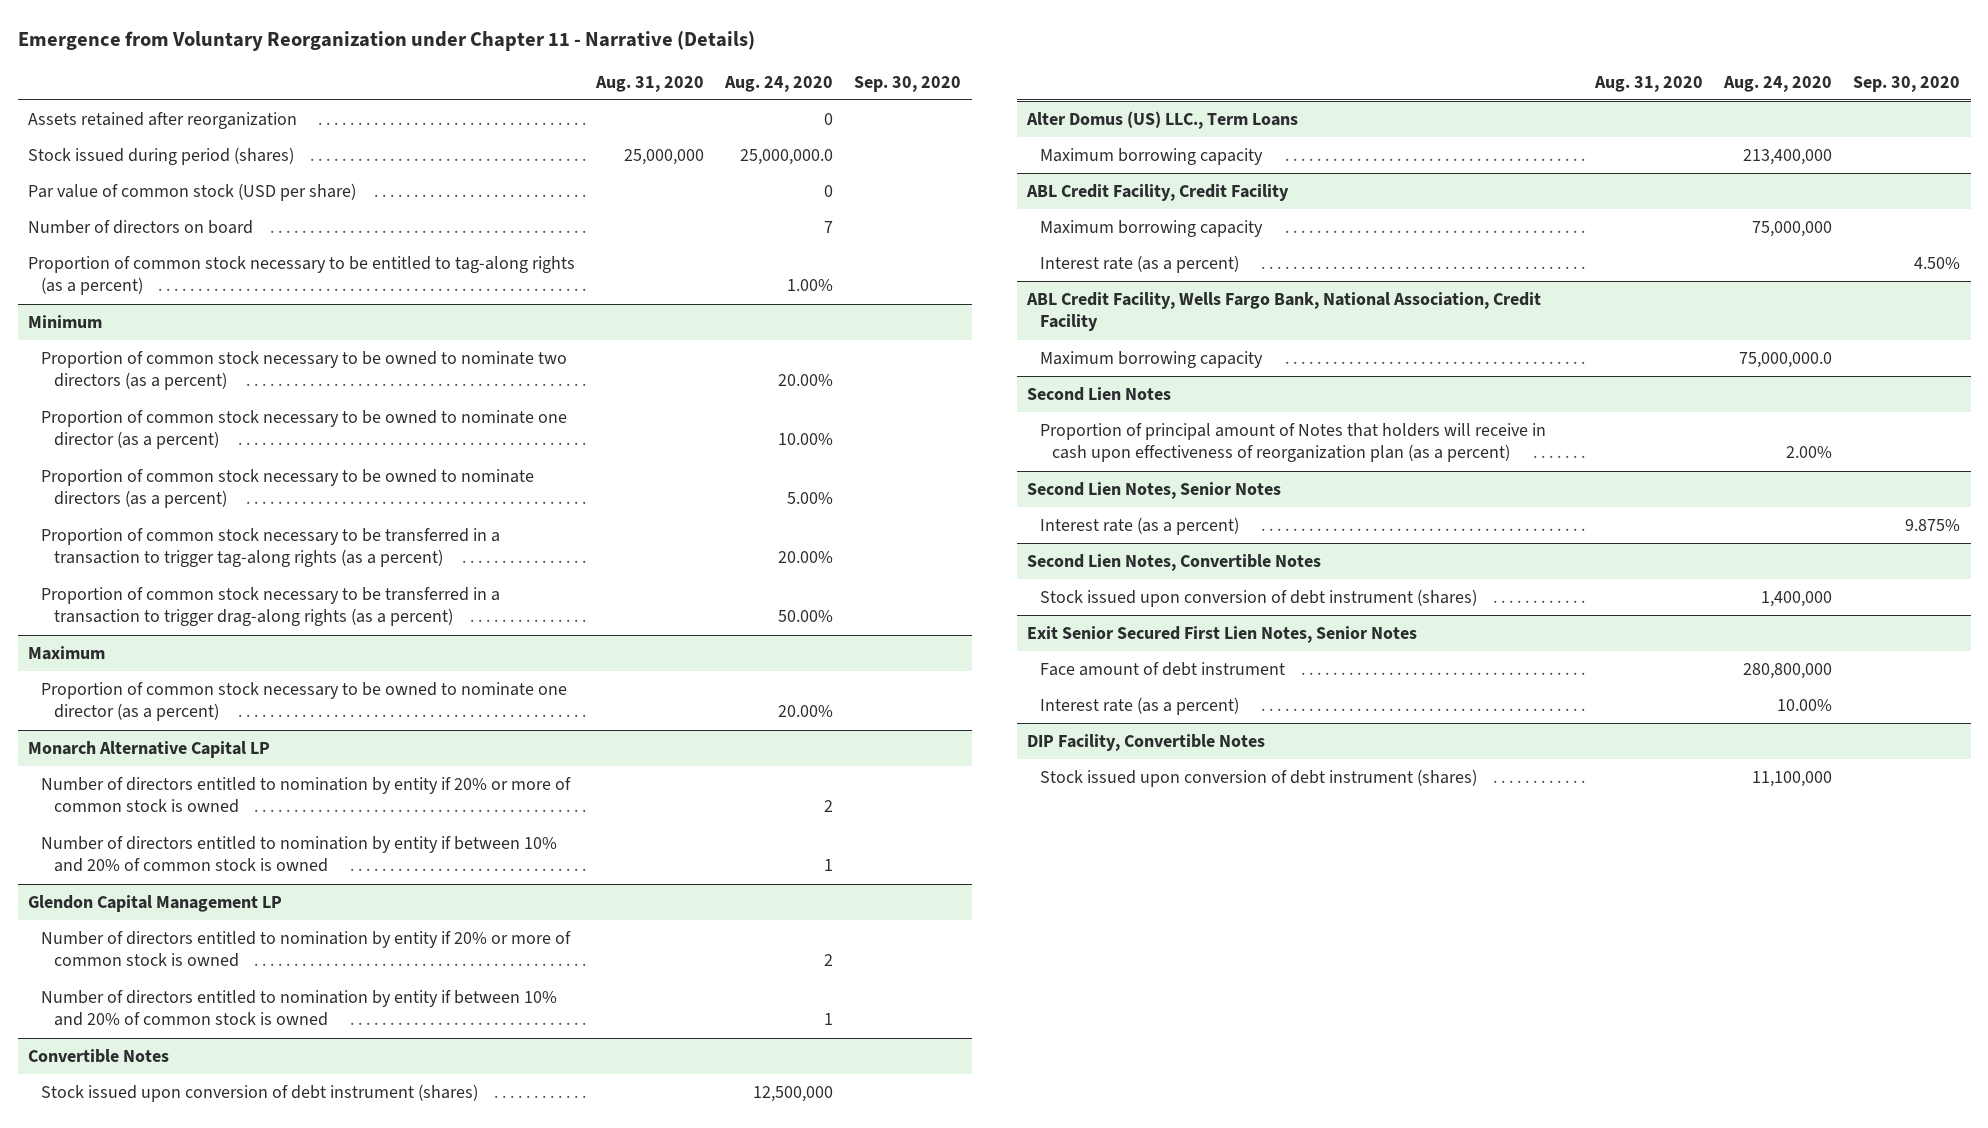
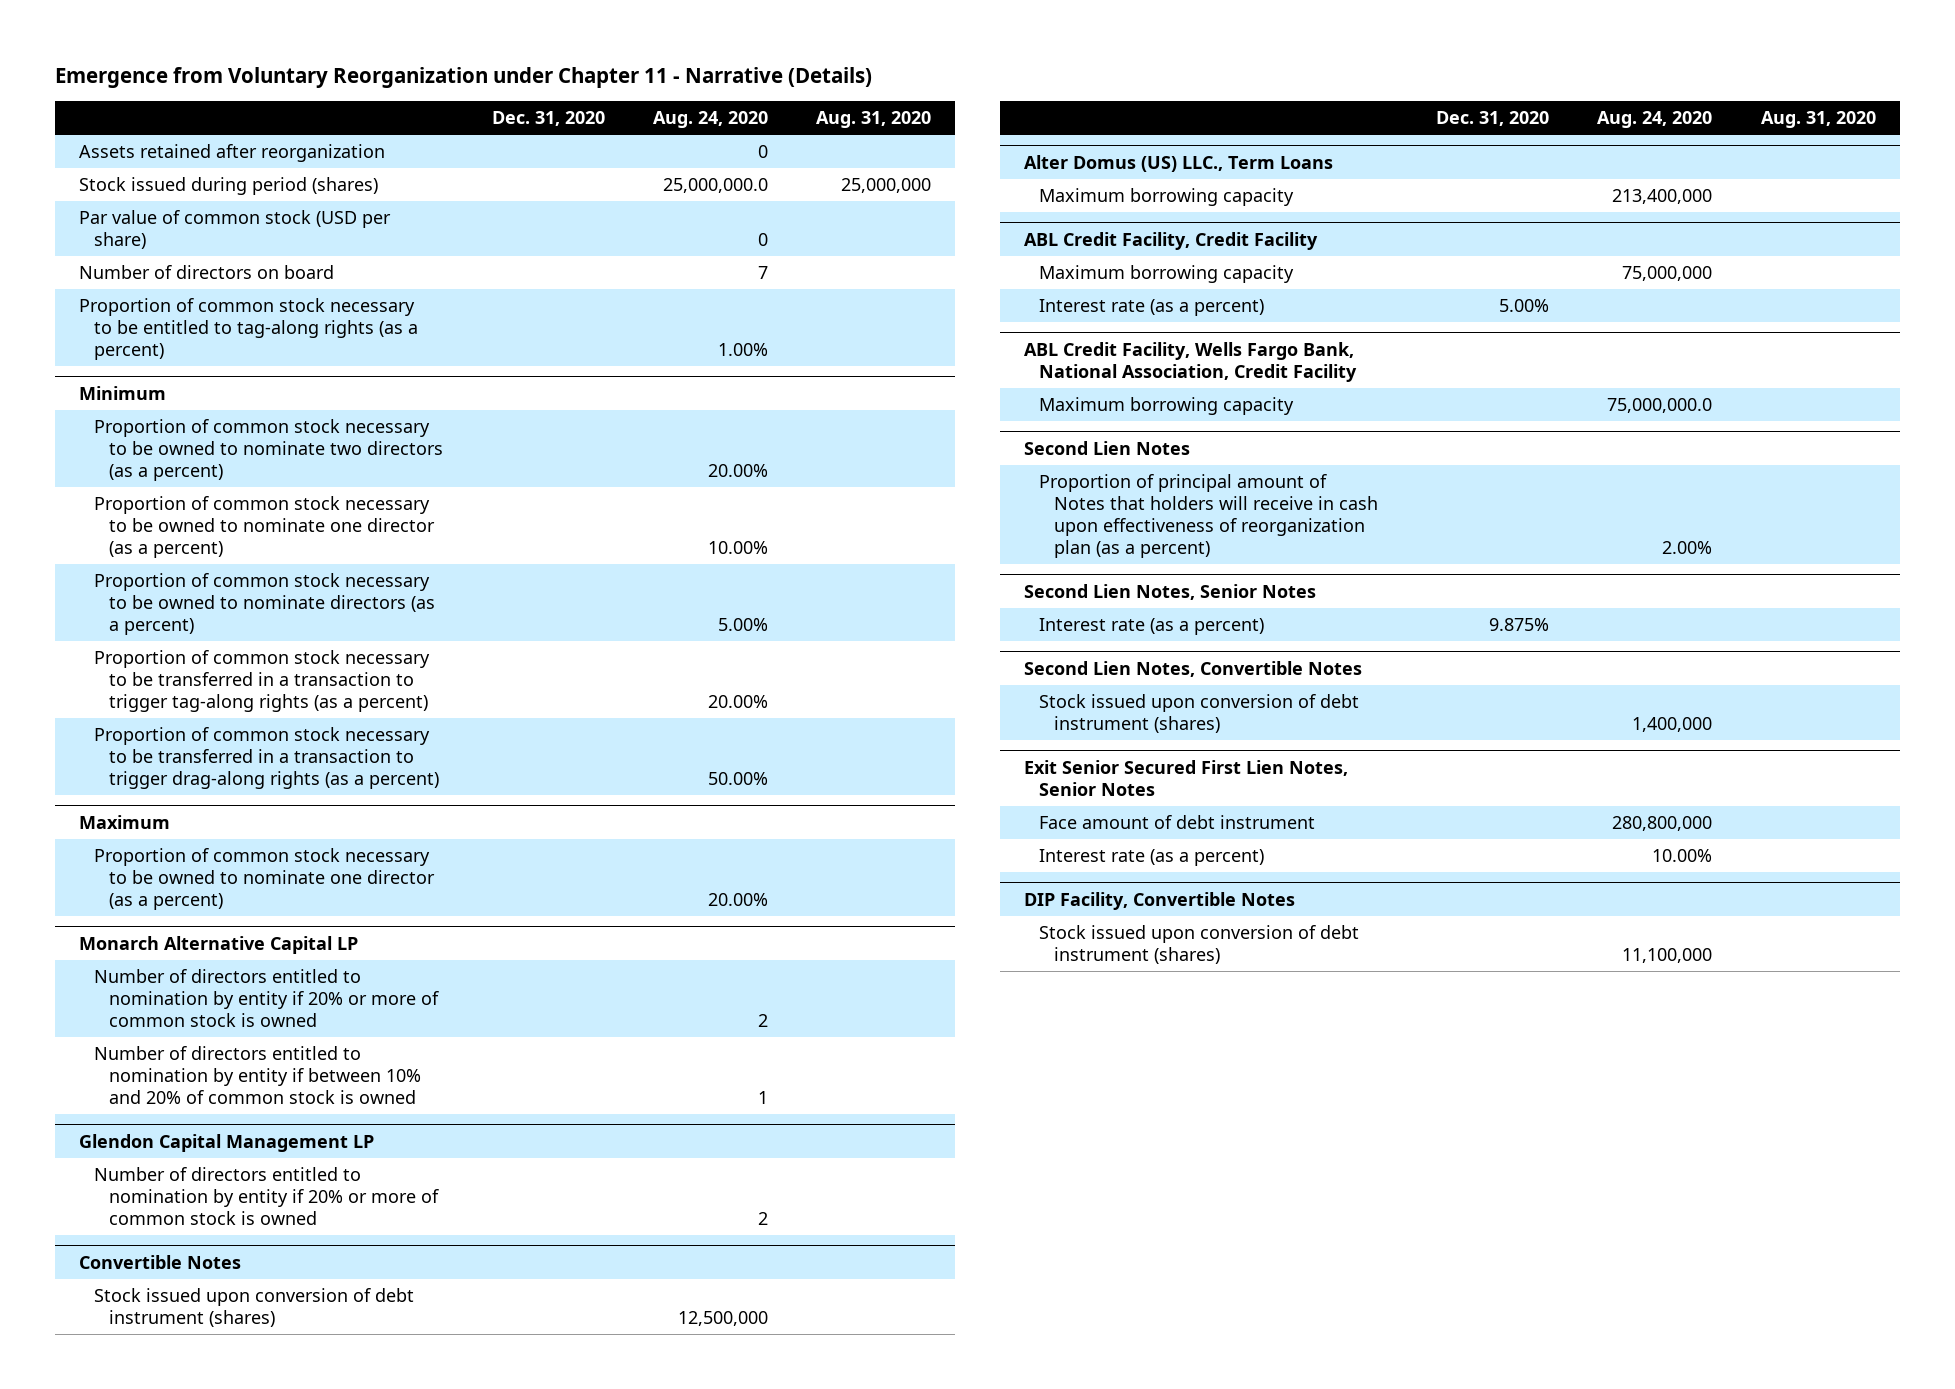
- | Aug. 31, 2020 | Aug. 24, 2020 | Sep. 30, 2020
+ | Dec. 31, 2020 | Aug. 24, 2020 | Aug. 31, 2020
@ Glendon Capital Management LP
- Number of directors entitled to nomination by entity if between 10% and 20% of common stock is owned | | 1 |

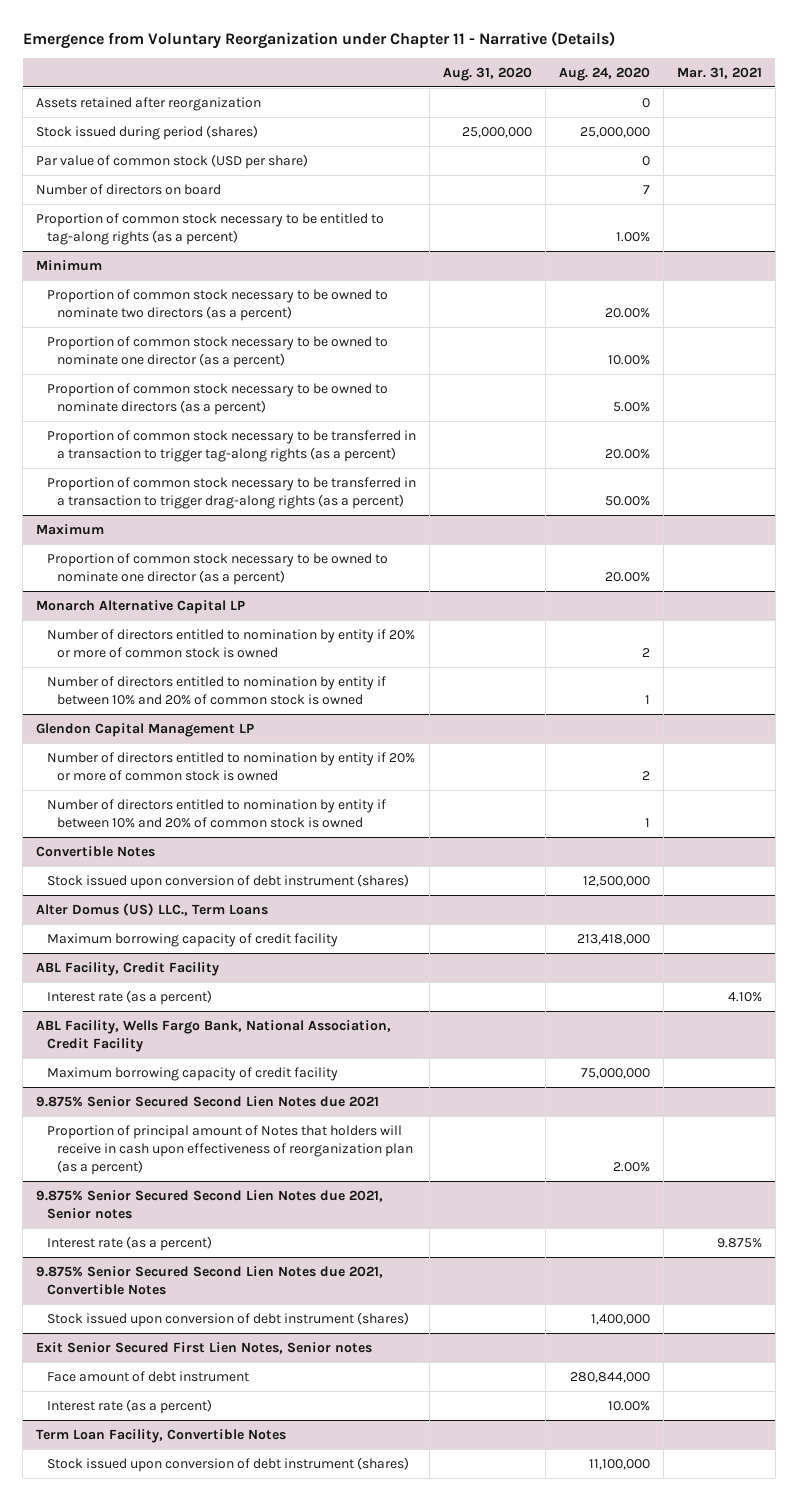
- | Dec. 31, 2020 | Aug. 24, 2020 | Aug. 31, 2020
+ | Aug. 31, 2020 | Aug. 24, 2020 | Mar. 31, 2021
- Stock issued during period (shares) | | 25,000,000.0 | 25,000,000
+ Stock issued during period (shares) | 25,000,000 | 25,000,000 |
@ Glendon Capital Management LP
+ Number of directors entitled to nomination by entity if between 10% and 20% of common stock is owned | | 1 |
@ Alter Domus (US) LLC., Term Loans
- Maximum borrowing capacity | | 213,400,000 |
- ABL Credit Facility, Credit Facility
- Maximum borrowing capacity | | 75,000,000 |
@ Alter Domus (US) LLC., Term Loans
+ Maximum borrowing capacity of credit facility | | 213,418,000 |
+ ABL Facility, Credit Facility
- ABL Credit Facility, Wells Fargo Bank, National Association, Credit Facility
- Maximum borrowing capacity | | 75,000,000.0 |
- Second Lien Notes
+ ABL Facility, Wells Fargo Bank, National Association, Credit Facility
+ Maximum borrowing capacity of credit facility | | 75,000,000 |
+ 9.875% Senior Secured Second Lien Notes due 2021
- Second Lien Notes, Senior Notes
+ 9.875% Senior Secured Second Lien Notes due 2021, Senior notes
- Second Lien Notes, Convertible Notes
+ 9.875% Senior Secured Second Lien Notes due 2021, Convertible Notes
- Exit Senior Secured First Lien Notes, Senior Notes
- Face amount of debt instrument | | 280,800,000 |
+ Exit Senior Secured First Lien Notes, Senior notes
+ Face amount of debt instrument | | 280,844,000 |
- DIP Facility, Convertible Notes
+ Term Loan Facility, Convertible Notes

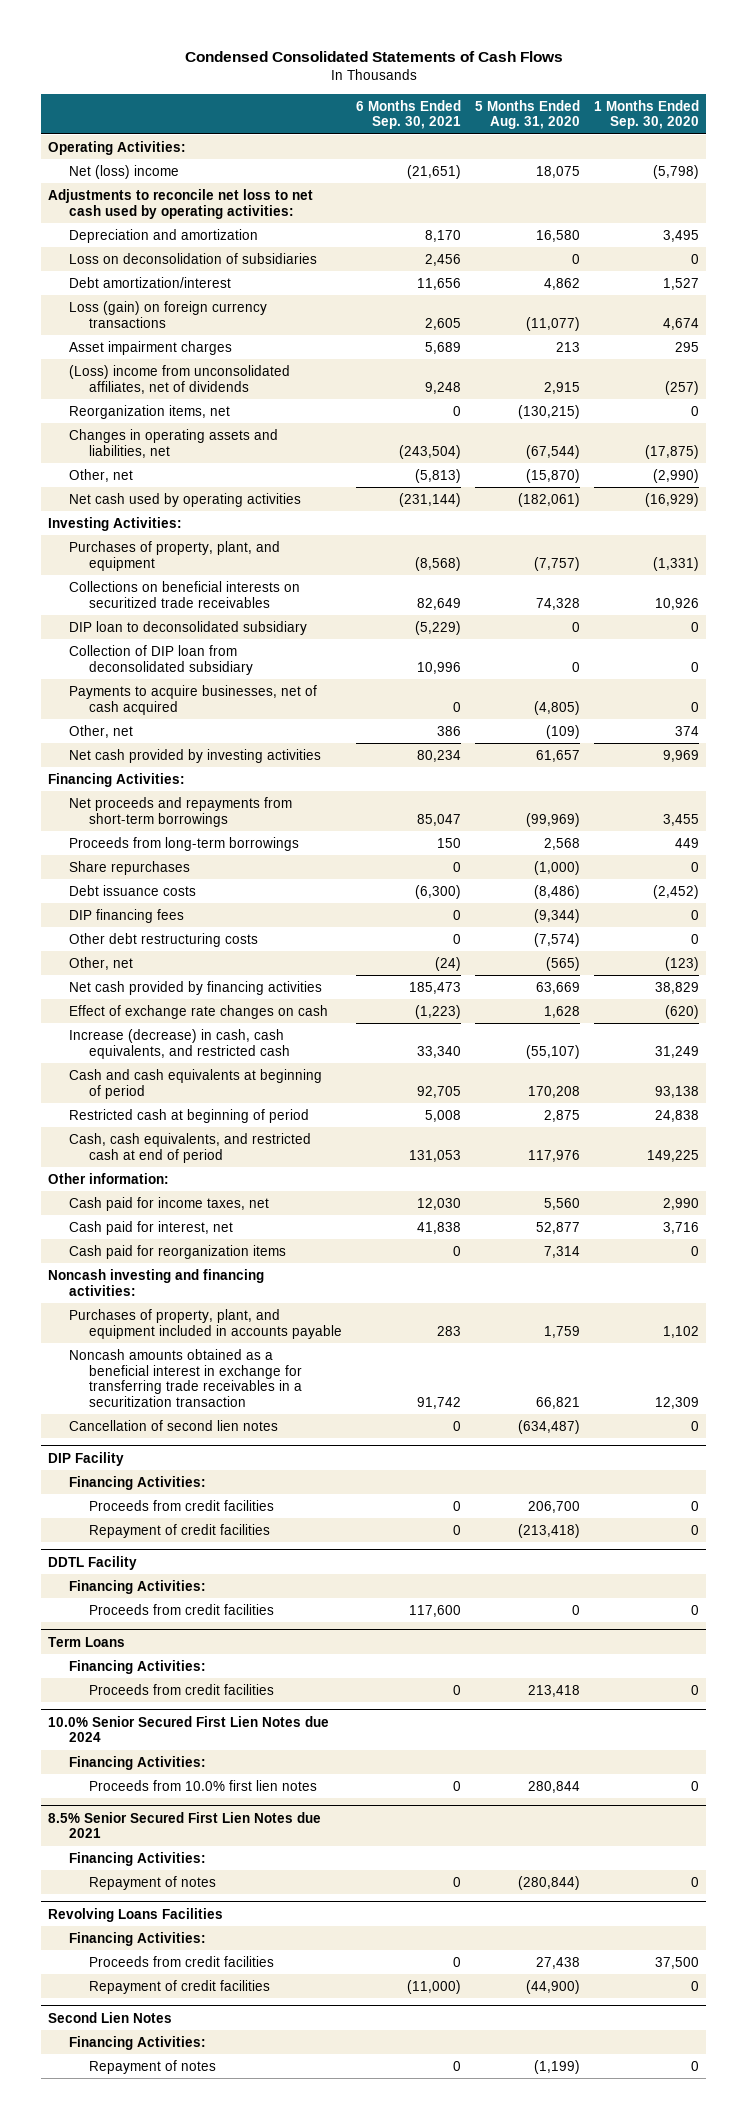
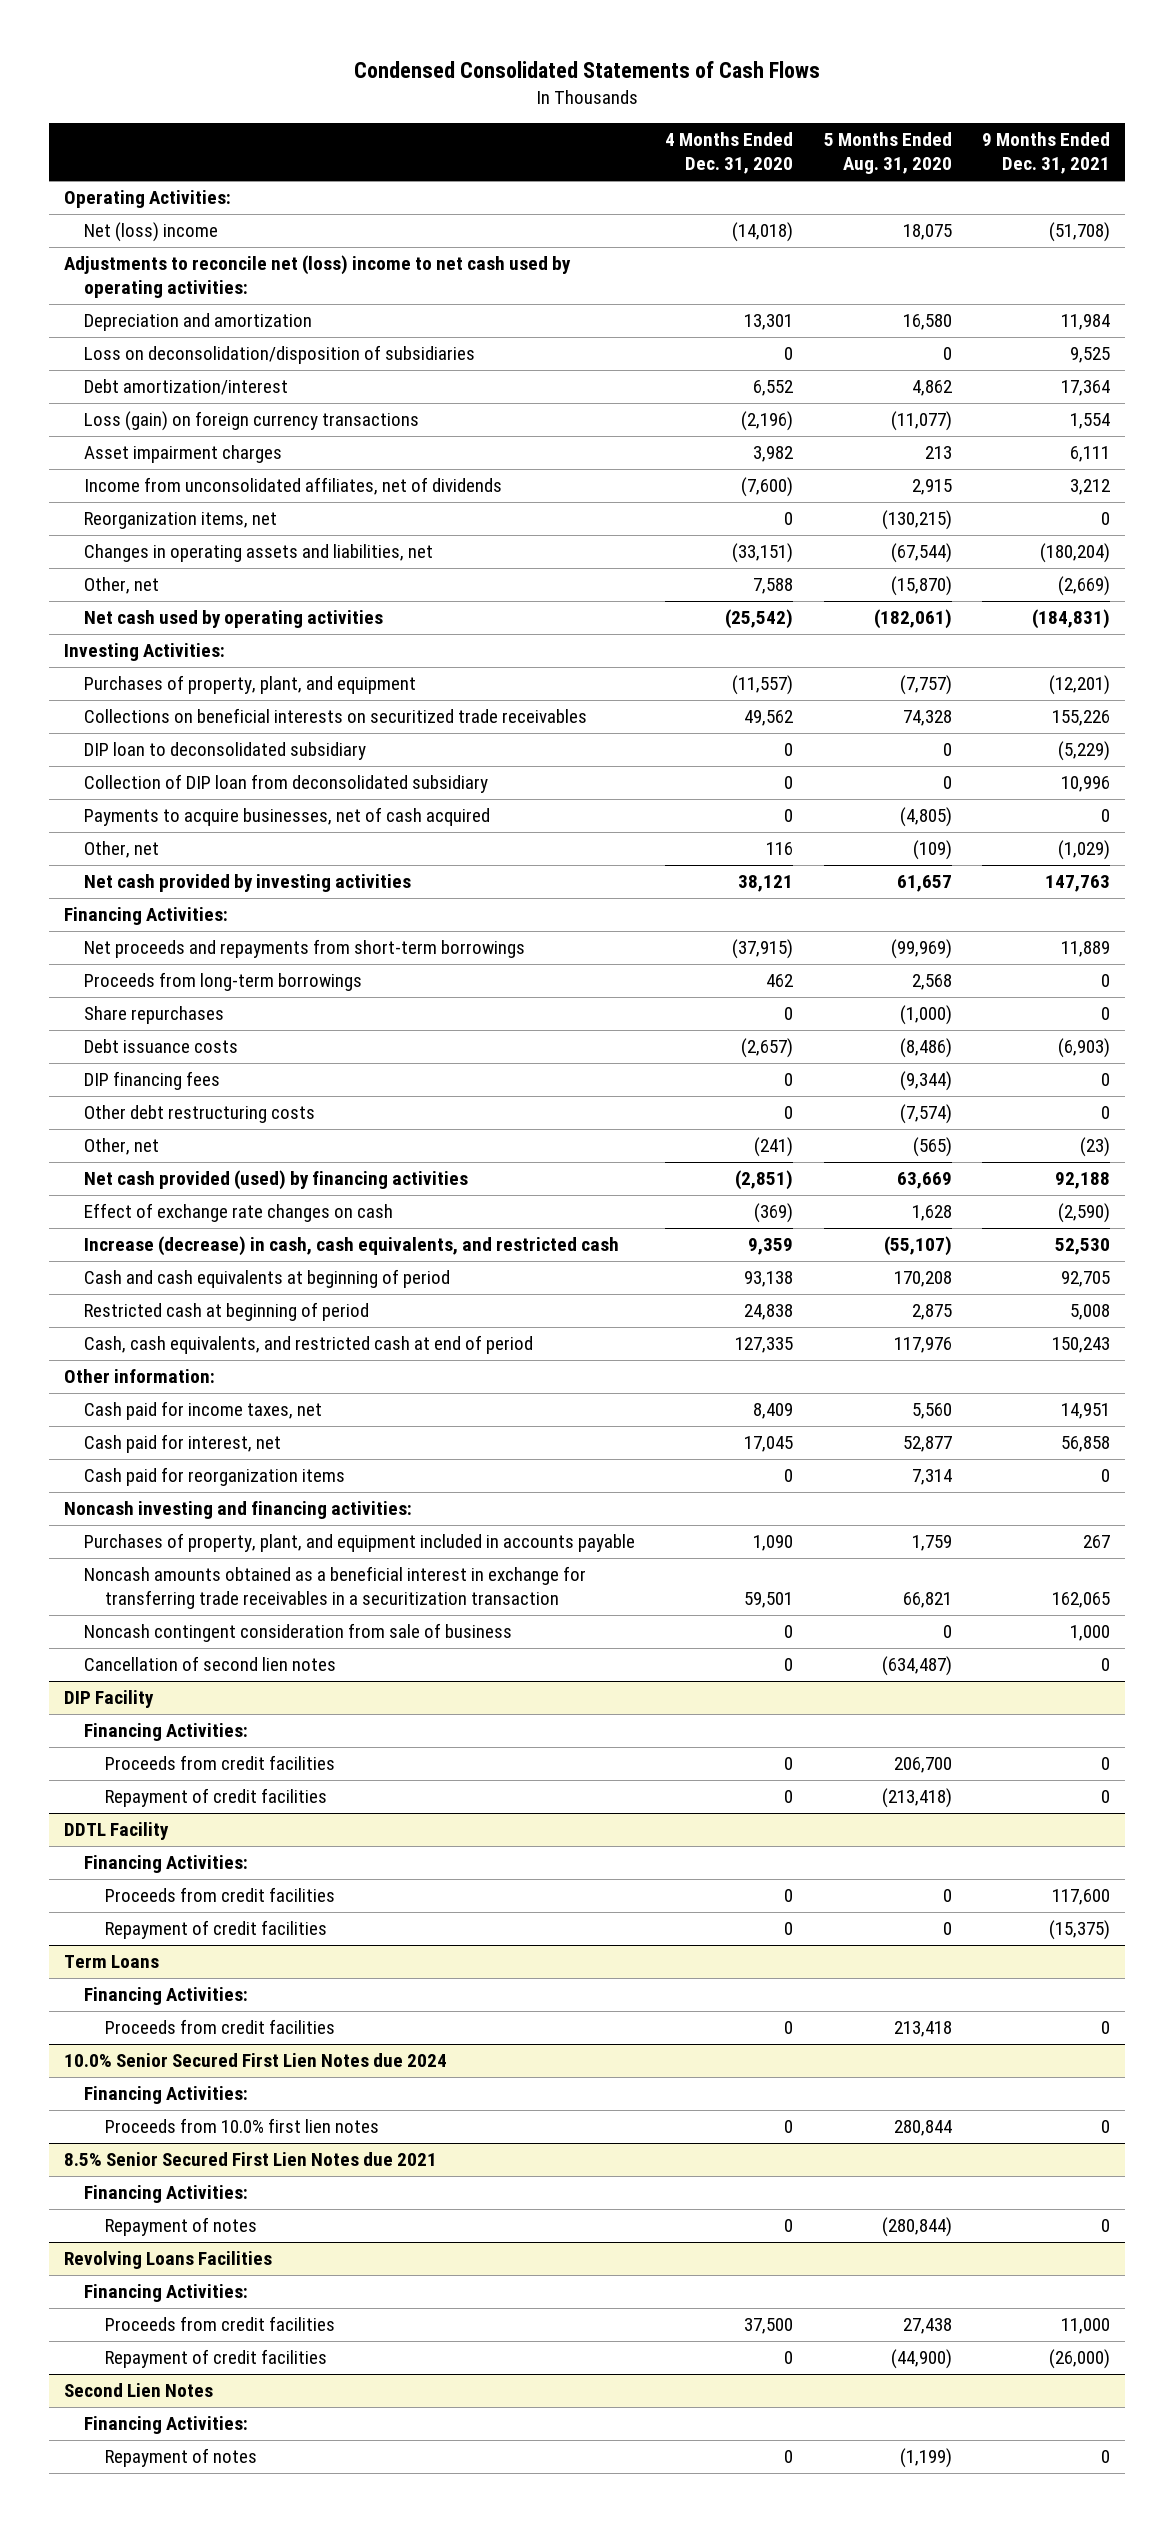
- | 6 Months Ended Sep. 30, 2021 | 5 Months Ended Aug. 31, 2020 | 1 Months Ended Sep. 30, 2020
+ | 4 Months Ended Dec. 31, 2020 | 5 Months Ended Aug. 31, 2020 | 9 Months Ended Dec. 31, 2021
- Adjustments to reconcile net loss to net cash used by operating activities:
+ Adjustments to reconcile net (loss) income to net cash used by operating activities:
- Loss on deconsolidation of subsidiaries | 2,456 | 0 | 0
+ Loss on deconsolidation/disposition of subsidiaries | 0 | 0 | 9,525
- (Loss) income from unconsolidated affiliates, net of dividends | 9,248 | 2,915 | (257)
+ Income from unconsolidated affiliates, net of dividends | (7,600) | 2,915 | 3,212
- Net cash provided by financing activities | 185,473 | 63,669 | 38,829
+ Net cash provided (used) by financing activities | (2,851) | 63,669 | 92,188
+ Noncash contingent consideration from sale of business | 0 | 0 | 1,000
@ DDTL Facility
+ Repayment of credit facilities | 0 | 0 | (15,375)

